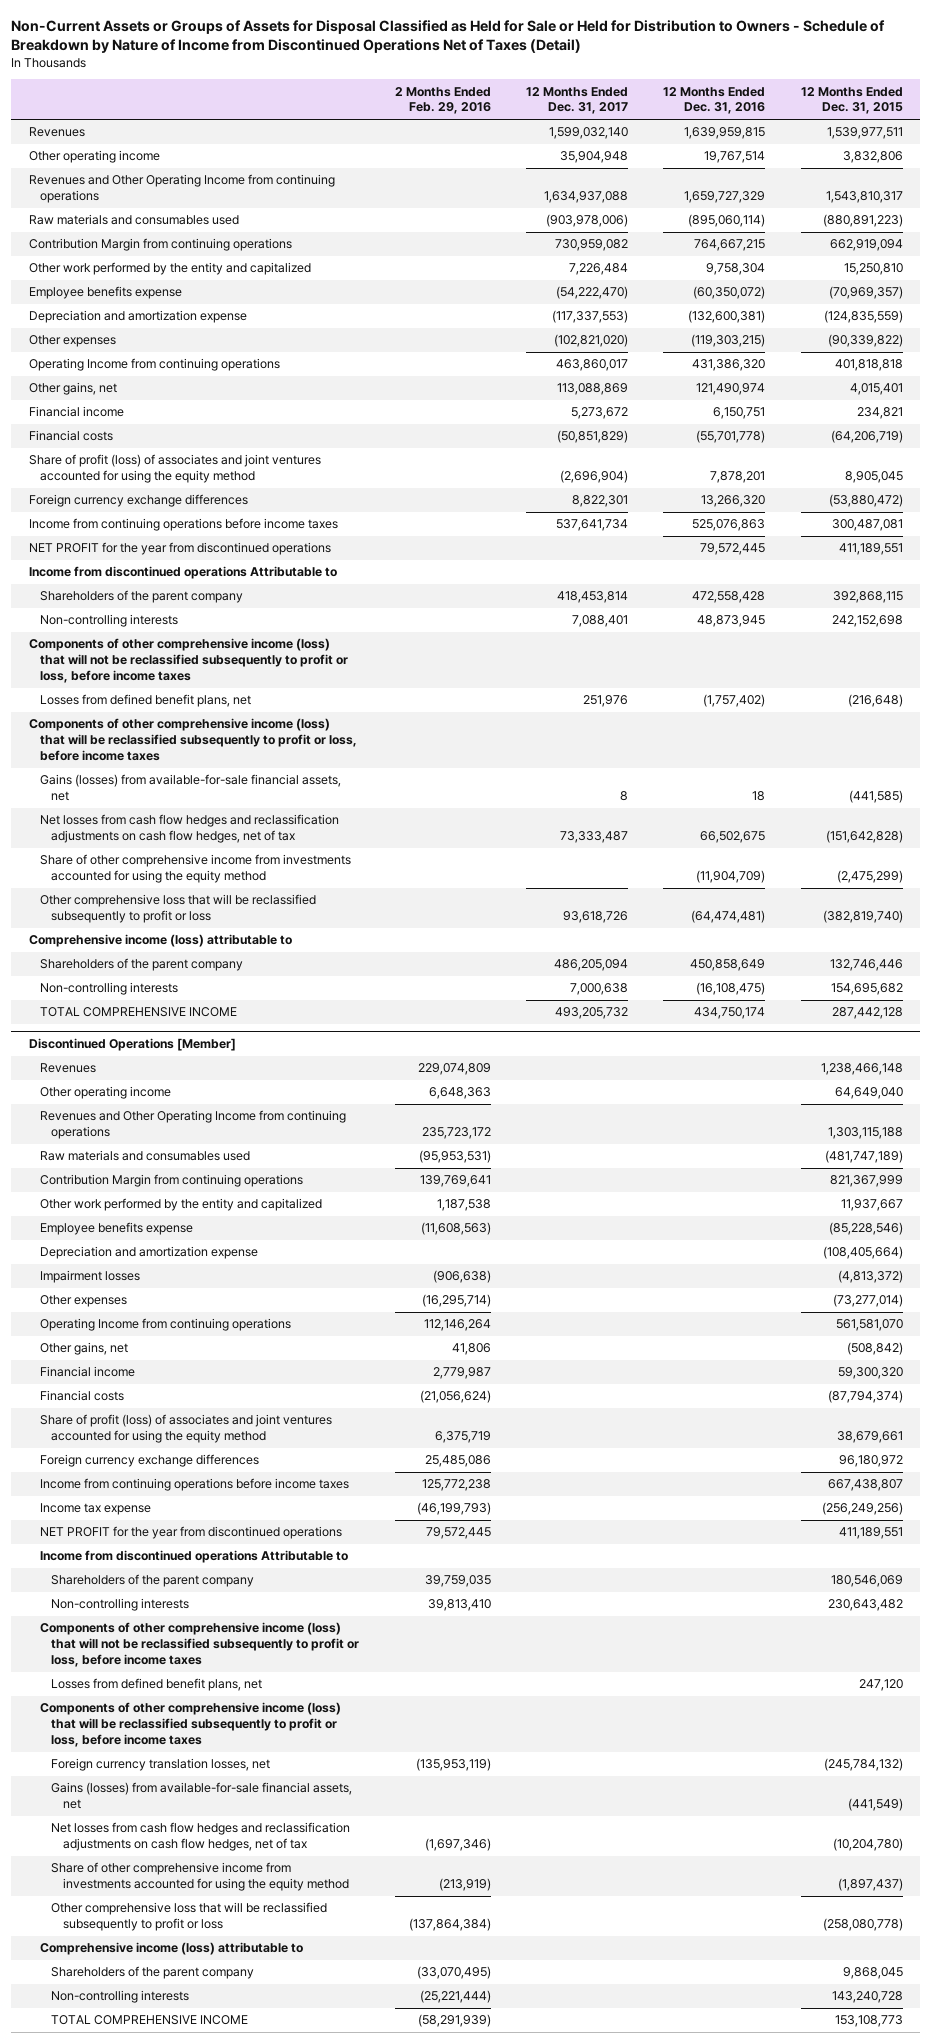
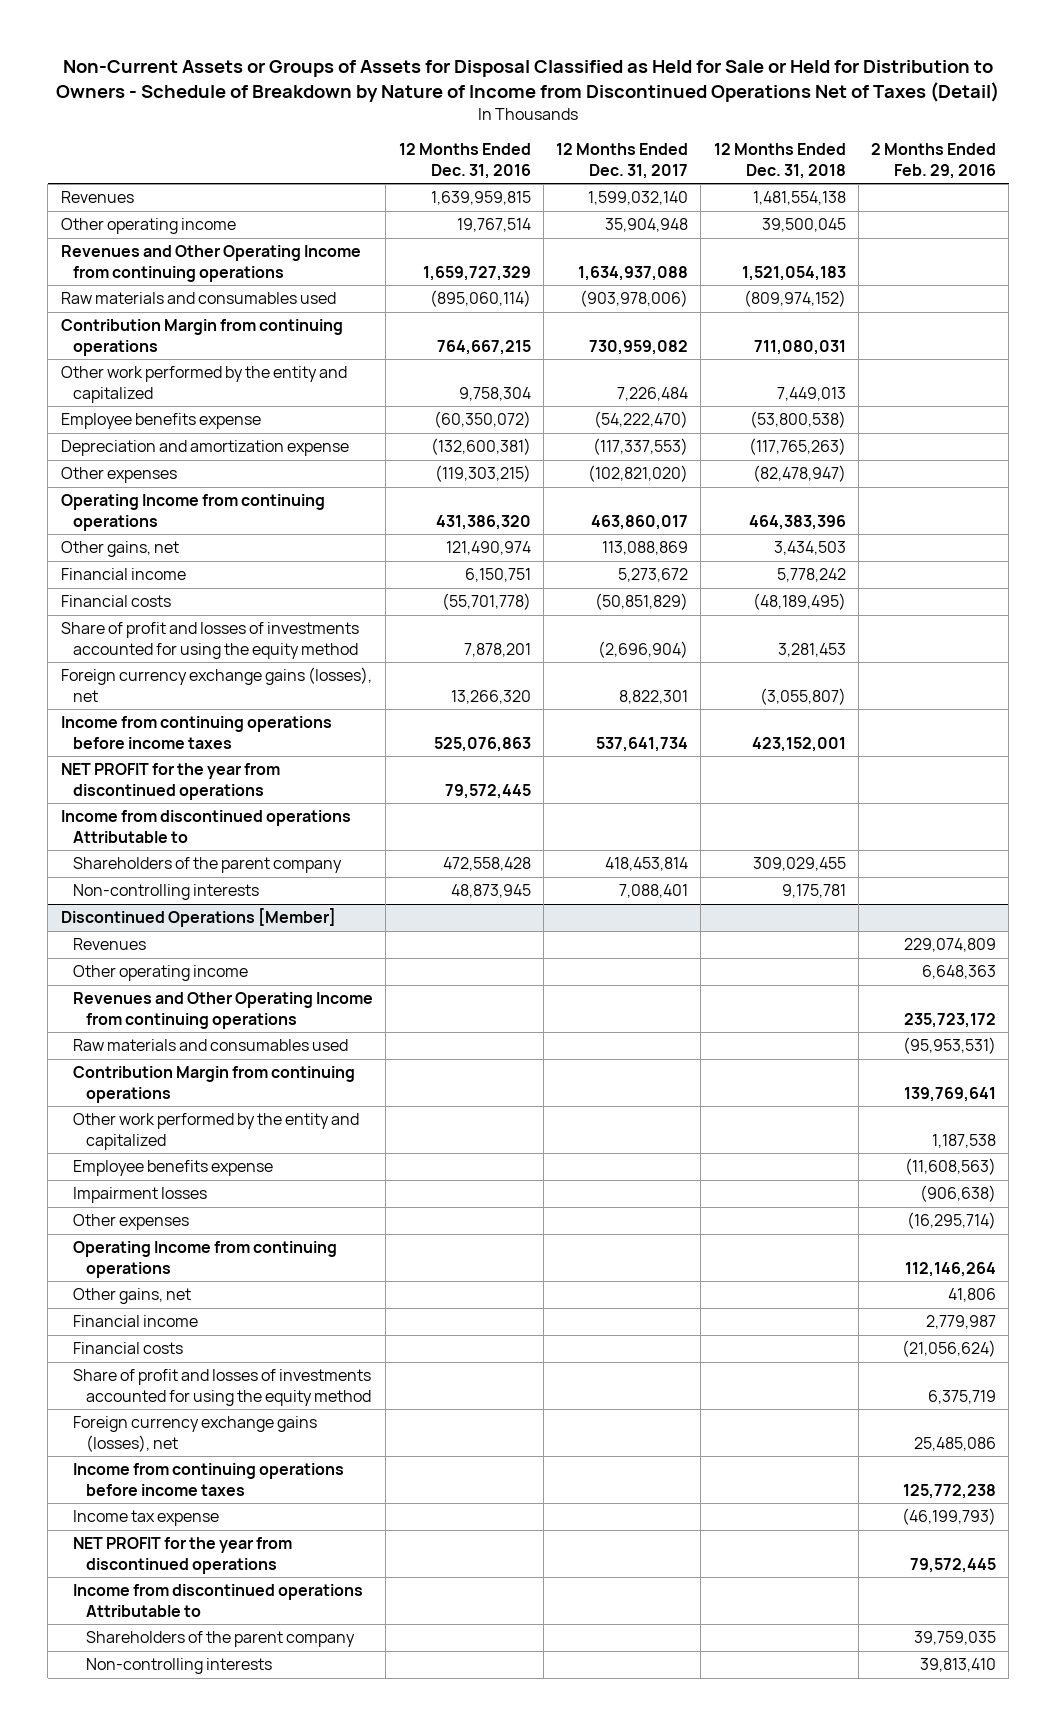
- | 2 Months Ended Feb. 29, 2016 | 12 Months Ended Dec. 31, 2017 | 12 Months Ended Dec. 31, 2016 | 12 Months Ended Dec. 31, 2015
+ | 12 Months Ended Dec. 31, 2016 | 12 Months Ended Dec. 31, 2017 | 12 Months Ended Dec. 31, 2018 | 2 Months Ended Feb. 29, 2016
- Share of profit (loss) of associates and joint ventures accounted for using the equity method | | (2,696,904) | 7,878,201 | 8,905,045
- Foreign currency exchange differences | | 8,822,301 | 13,266,320 | (53,880,472)
+ Share of profit and losses of investments accounted for using the equity method | 7,878,201 | (2,696,904) | 3,281,453 |
+ Foreign currency exchange gains (losses), net | 13,266,320 | 8,822,301 | (3,055,807) |
- Components of other comprehensive income (loss) that will not be reclassified subsequently to profit or loss, before income taxes
- Losses from defined benefit plans, net | | 251,976 | (1,757,402) | (216,648)
- Components of other comprehensive income (loss) that will be reclassified subsequently to profit or loss, before income taxes
- Gains (losses) from available-for-sale financial assets, net | | 8 | 18 | (441,585)
- Net losses from cash flow hedges and reclassification adjustments on cash flow hedges, net of tax | | 73,333,487 | 66,502,675 | (151,642,828)
- Share of other comprehensive income from investments accounted for using the equity method | | | (11,904,709) | (2,475,299)
- Other comprehensive loss that will be reclassified subsequently to profit or loss | | 93,618,726 | (64,474,481) | (382,819,740)
- Comprehensive income (loss) attributable to
- Shareholders of the parent company | | 486,205,094 | 450,858,649 | 132,746,446
- Non-controlling interests | | 7,000,638 | (16,108,475) | 154,695,682
- TOTAL COMPREHENSIVE INCOME | | 493,205,732 | 434,750,174 | 287,442,128
@ Discontinued Operations [Member]
- Depreciation and amortization expense | | | | (108,405,664)
- Share of profit (loss) of associates and joint ventures accounted for using the equity method | 6,375,719 | | | 38,679,661
- Foreign currency exchange differences | 25,485,086 | | | 96,180,972
+ Share of profit and losses of investments accounted for using the equity method | | | | 6,375,719
+ Foreign currency exchange gains (losses), net | | | | 25,485,086
- Components of other comprehensive income (loss) that will not be reclassified subsequently to profit or loss, before income taxes
- Losses from defined benefit plans, net | | | | 247,120
- Components of other comprehensive income (loss) that will be reclassified subsequently to profit or loss, before income taxes
- Foreign currency translation losses, net | (135,953,119) | | | (245,784,132)
- Gains (losses) from available-for-sale financial assets, net | | | | (441,549)
- Net losses from cash flow hedges and reclassification adjustments on cash flow hedges, net of tax | (1,697,346) | | | (10,204,780)
- Share of other comprehensive income from investments accounted for using the equity method | (213,919) | | | (1,897,437)
- Other comprehensive loss that will be reclassified subsequently to profit or loss | (137,864,384) | | | (258,080,778)
- Comprehensive income (loss) attributable to
- Shareholders of the parent company | (33,070,495) | | | 9,868,045
- Non-controlling interests | (25,221,444) | | | 143,240,728
- TOTAL COMPREHENSIVE INCOME | (58,291,939) | | | 153,108,773

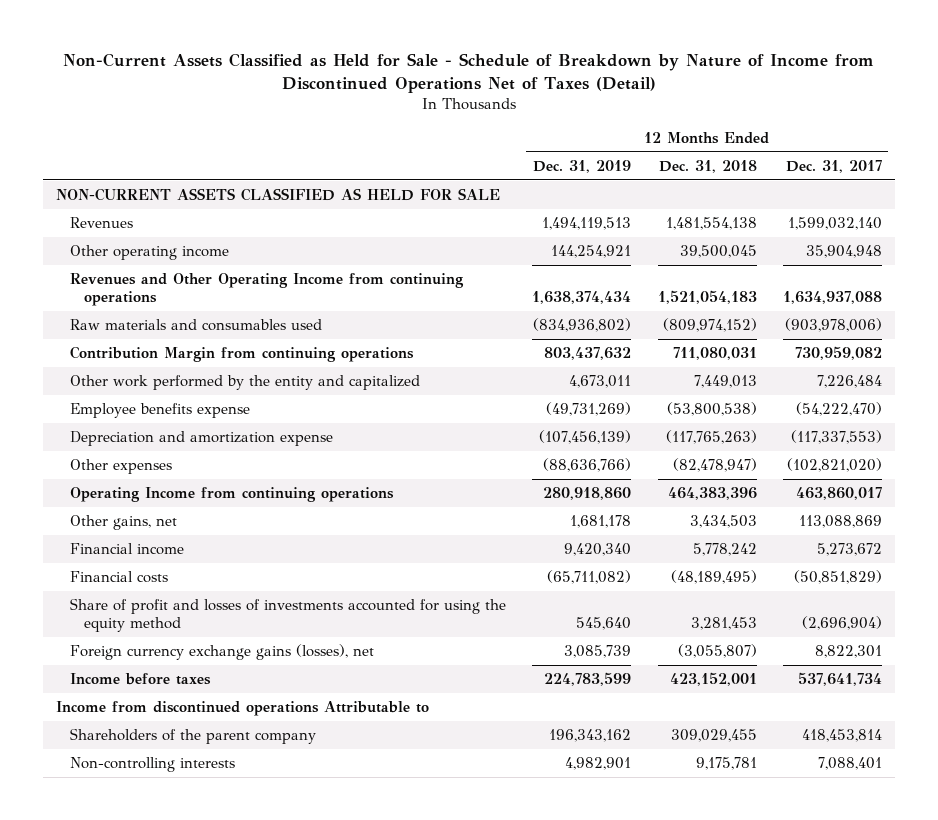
- Non-Current Assets or Groups of Assets for Disposal Classified as Held for Sale or Held for Distribution to Owners - Schedule of Breakdown by Nature of Income from Discontinued Operations Net of Taxes (Detail)
+ Non-Current Assets Classified as Held for Sale - Schedule of Breakdown by Nature of Income from Discontinued Operations Net of Taxes (Detail)
- | 12 Months Ended Dec. 31, 2016 | 12 Months Ended Dec. 31, 2017 | 12 Months Ended Dec. 31, 2018 | 2 Months Ended Feb. 29, 2016
+ | 12 Months Ended Dec. 31, 2019 | 12 Months Ended Dec. 31, 2018 | 12 Months Ended Dec. 31, 2017
+ NON-CURRENT ASSETS CLASSIFIED AS HELD FOR SALE
- Income from continuing operations before income taxes | 525,076,863 | 537,641,734 | 423,152,001 |
- NET PROFIT for the year from discontinued operations | 79,572,445 | | |
+ Income before taxes | 224,783,599 | 423,152,001 | 537,641,734
- Discontinued Operations [Member]
- Revenues | | | | 229,074,809
- Other operating income | | | | 6,648,363
- Revenues and Other Operating Income from continuing operations | | | | 235,723,172
- Raw materials and consumables used | | | | (95,953,531)
- Contribution Margin from continuing operations | | | | 139,769,641
- Other work performed by the entity and capitalized | | | | 1,187,538
- Employee benefits expense | | | | (11,608,563)
- Impairment losses | | | | (906,638)
- Other expenses | | | | (16,295,714)
- Operating Income from continuing operations | | | | 112,146,264
- Other gains, net | | | | 41,806
- Financial income | | | | 2,779,987
- Financial costs | | | | (21,056,624)
- Share of profit and losses of investments accounted for using the equity method | | | | 6,375,719
- Foreign currency exchange gains (losses), net | | | | 25,485,086
- Income from continuing operations before income taxes | | | | 125,772,238
- Income tax expense | | | | (46,199,793)
- NET PROFIT for the year from discontinued operations | | | | 79,572,445
- Income from discontinued operations Attributable to
- Shareholders of the parent company | | | | 39,759,035
- Non-controlling interests | | | | 39,813,410

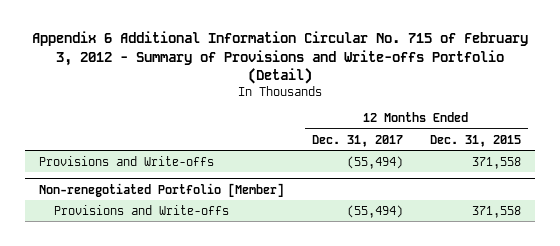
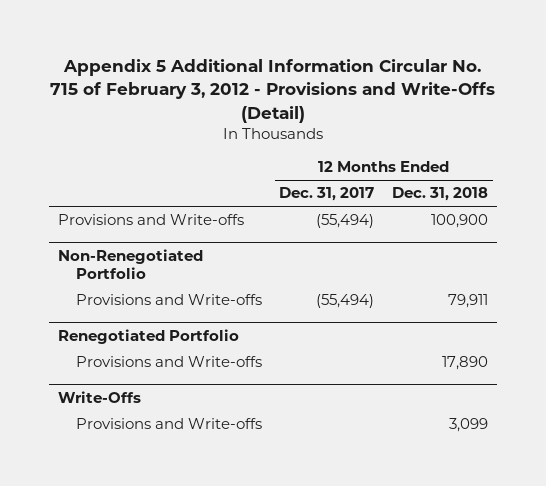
- Appendix 6 Additional Information Circular No. 715 of February 3, 2012 - Summary of Provisions and Write-offs Portfolio (Detail)
+ Appendix 5 Additional Information Circular No. 715 of February 3, 2012 - Provisions and Write-Offs (Detail)
- | 12 Months Ended Dec. 31, 2017 | 12 Months Ended Dec. 31, 2015
+ | 12 Months Ended Dec. 31, 2017 | 12 Months Ended Dec. 31, 2018
- Non-renegotiated Portfolio [Member]
+ Non-Renegotiated Portfolio
+ Renegotiated Portfolio
+ Provisions and Write-offs | | 17,890
+ Write-Offs
+ Provisions and Write-offs | | 3,099

